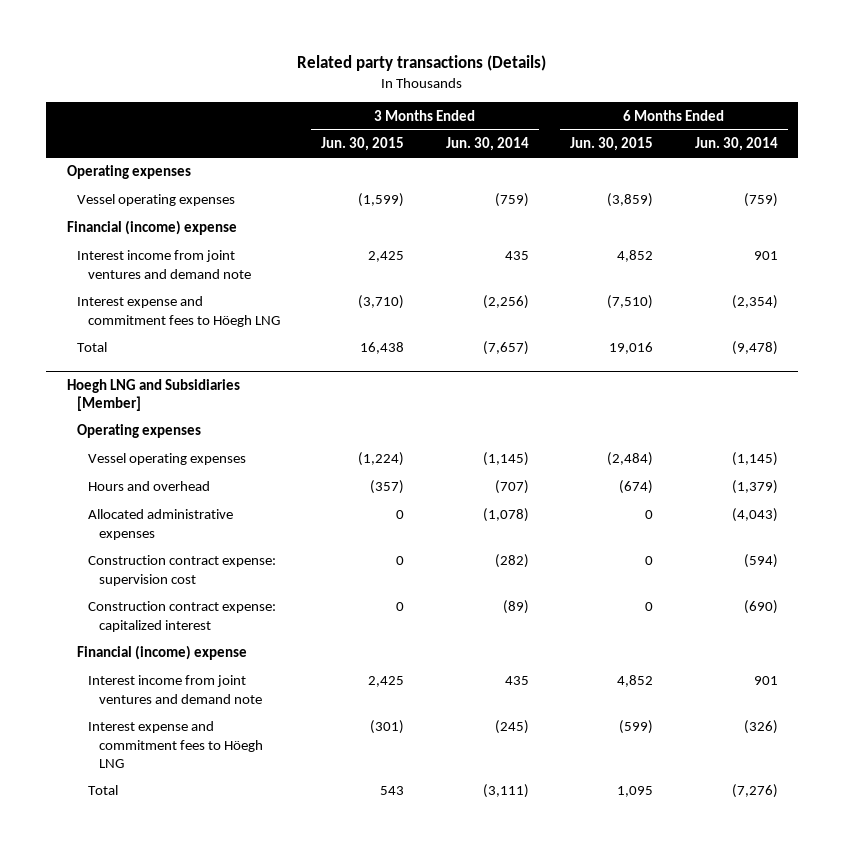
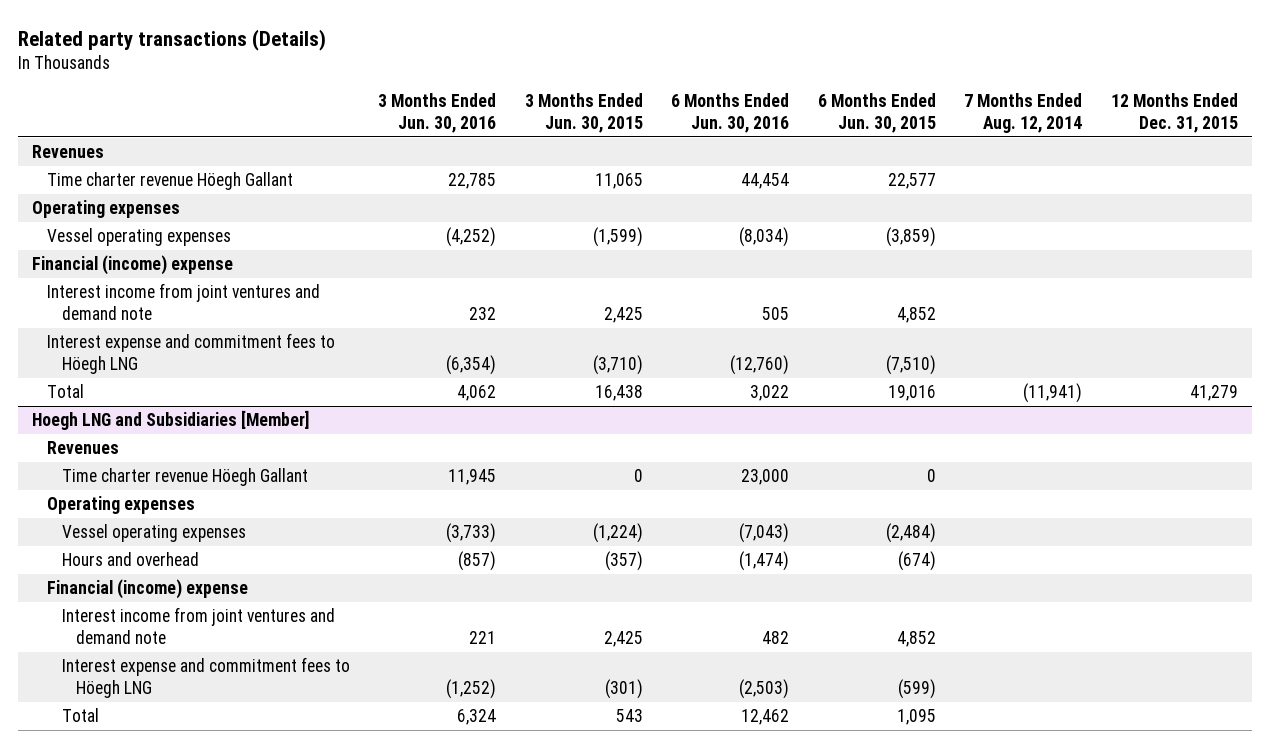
- | 3 Months Ended Jun. 30, 2015 | 3 Months Ended Jun. 30, 2014 | 6 Months Ended Jun. 30, 2015 | 6 Months Ended Jun. 30, 2014
+ | 3 Months Ended Jun. 30, 2016 | 3 Months Ended Jun. 30, 2015 | 6 Months Ended Jun. 30, 2016 | 6 Months Ended Jun. 30, 2015 | 7 Months Ended Aug. 12, 2014 | 12 Months Ended Dec. 31, 2015
+ Revenues
+ Time charter revenue Höegh Gallant | 22,785 | 11,065 | 44,454 | 22,577 | |
@ Hoegh LNG and Subsidiaries [Member]
+ Revenues
+ Time charter revenue Höegh Gallant | 11,945 | 0 | 23,000 | 0 | |
- Allocated administrative expenses | 0 | (1,078) | 0 | (4,043)
- Construction contract expense: supervision cost | 0 | (282) | 0 | (594)
- Construction contract expense: capitalized interest | 0 | (89) | 0 | (690)

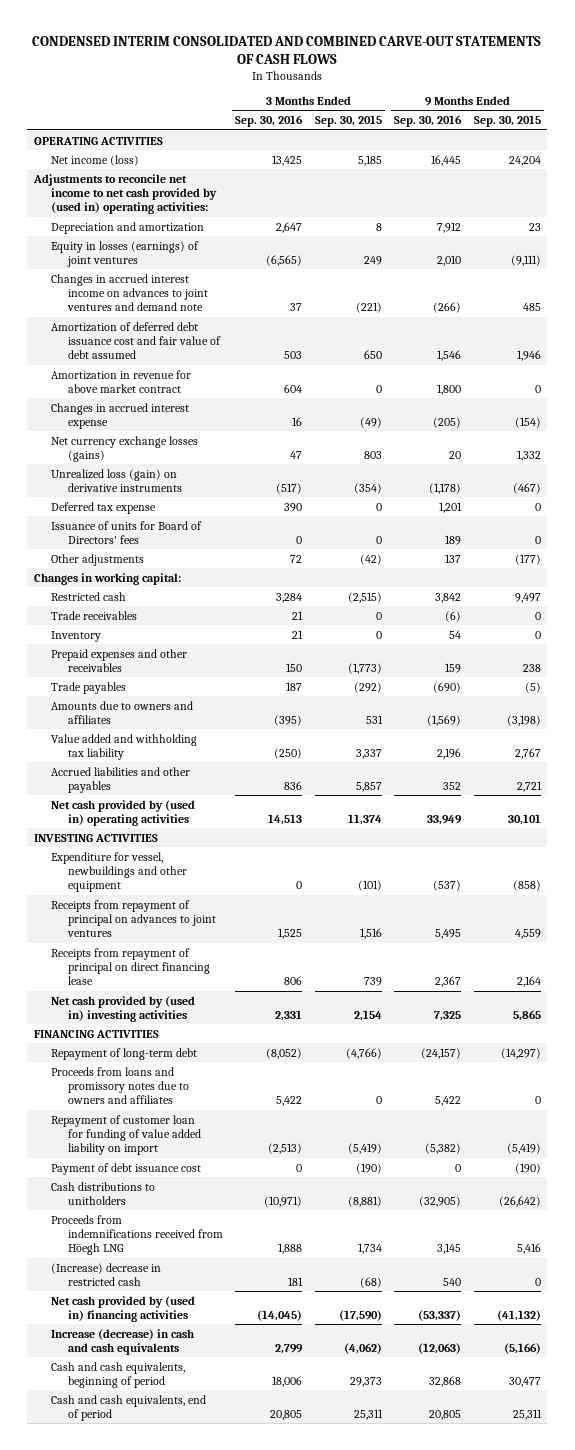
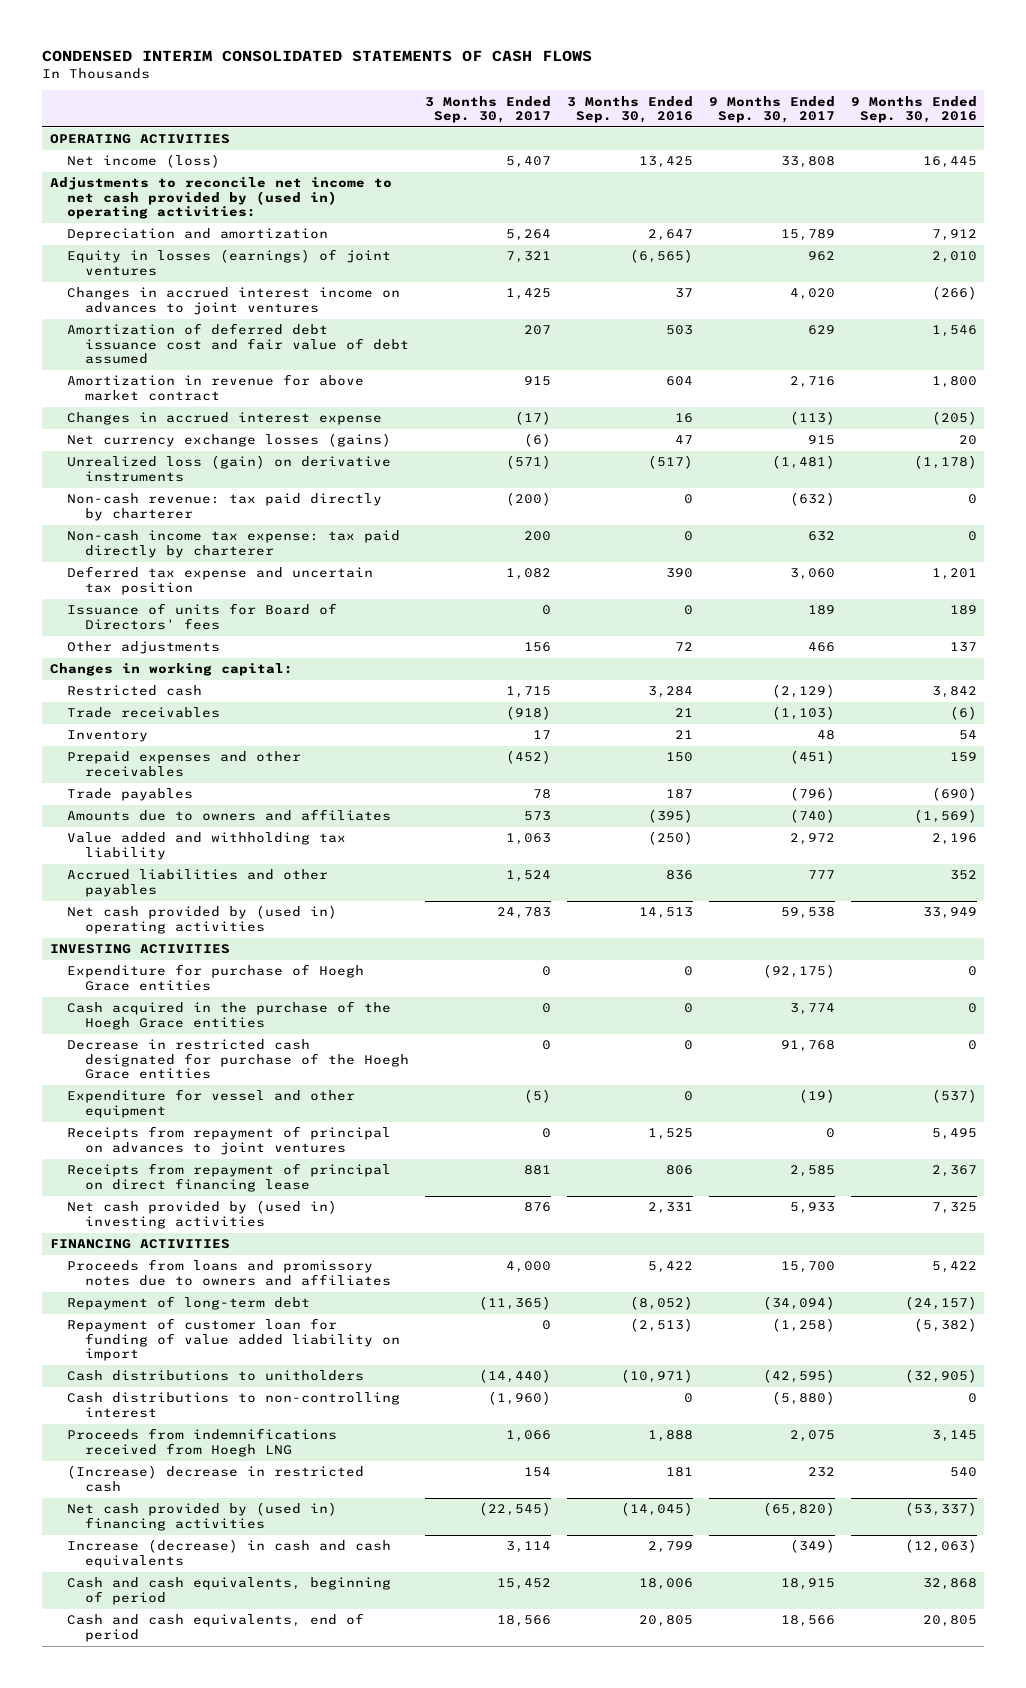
- CONDENSED INTERIM CONSOLIDATED AND COMBINED CARVE-OUT STATEMENTS OF CASH FLOWS
+ CONDENSED INTERIM CONSOLIDATED STATEMENTS OF CASH FLOWS
- | 3 Months Ended Sep. 30, 2016 | 3 Months Ended Sep. 30, 2015 | 9 Months Ended Sep. 30, 2016 | 9 Months Ended Sep. 30, 2015
+ | 3 Months Ended Sep. 30, 2017 | 3 Months Ended Sep. 30, 2016 | 9 Months Ended Sep. 30, 2017 | 9 Months Ended Sep. 30, 2016
- Changes in accrued interest income on advances to joint ventures and demand note | 37 | (221) | (266) | 485
+ Changes in accrued interest income on advances to joint ventures | 1,425 | 37 | 4,020 | (266)
- Deferred tax expense | 390 | 0 | 1,201 | 0
+ Non-cash revenue: tax paid directly by charterer | (200) | 0 | (632) | 0
+ Non-cash income tax expense: tax paid directly by charterer | 200 | 0 | 632 | 0
+ Deferred tax expense and uncertain tax position | 1,082 | 390 | 3,060 | 1,201
- Expenditure for vessel, newbuildings and other equipment | 0 | (101) | (537) | (858)
+ Expenditure for purchase of Hoegh Grace entities | 0 | 0 | (92,175) | 0
+ Cash acquired in the purchase of the Hoegh Grace entities | 0 | 0 | 3,774 | 0
+ Decrease in restricted cash designated for purchase of the Hoegh Grace entities | 0 | 0 | 91,768 | 0
+ Expenditure for vessel and other equipment | (5) | 0 | (19) | (537)
moved down: Repayment of long-term debt | (11,365) | (8,052) | (34,094) | (24,157)
- Payment of debt issuance cost | 0 | (190) | 0 | (190)
- Proceeds from indemnifications received from Höegh LNG | 1,888 | 1,734 | 3,145 | 5,416
+ Cash distributions to non-controlling interest | (1,960) | 0 | (5,880) | 0
+ Proceeds from indemnifications received from Hoegh LNG | 1,066 | 1,888 | 2,075 | 3,145

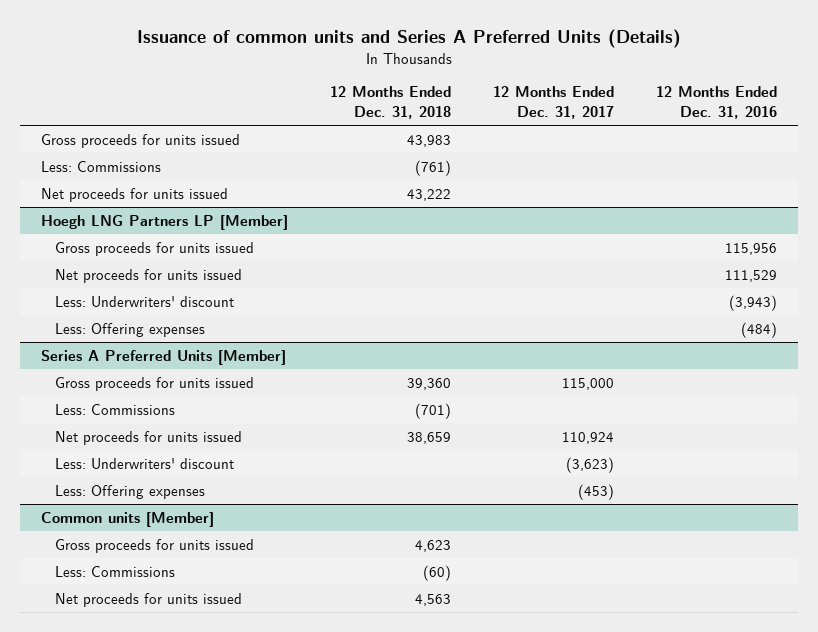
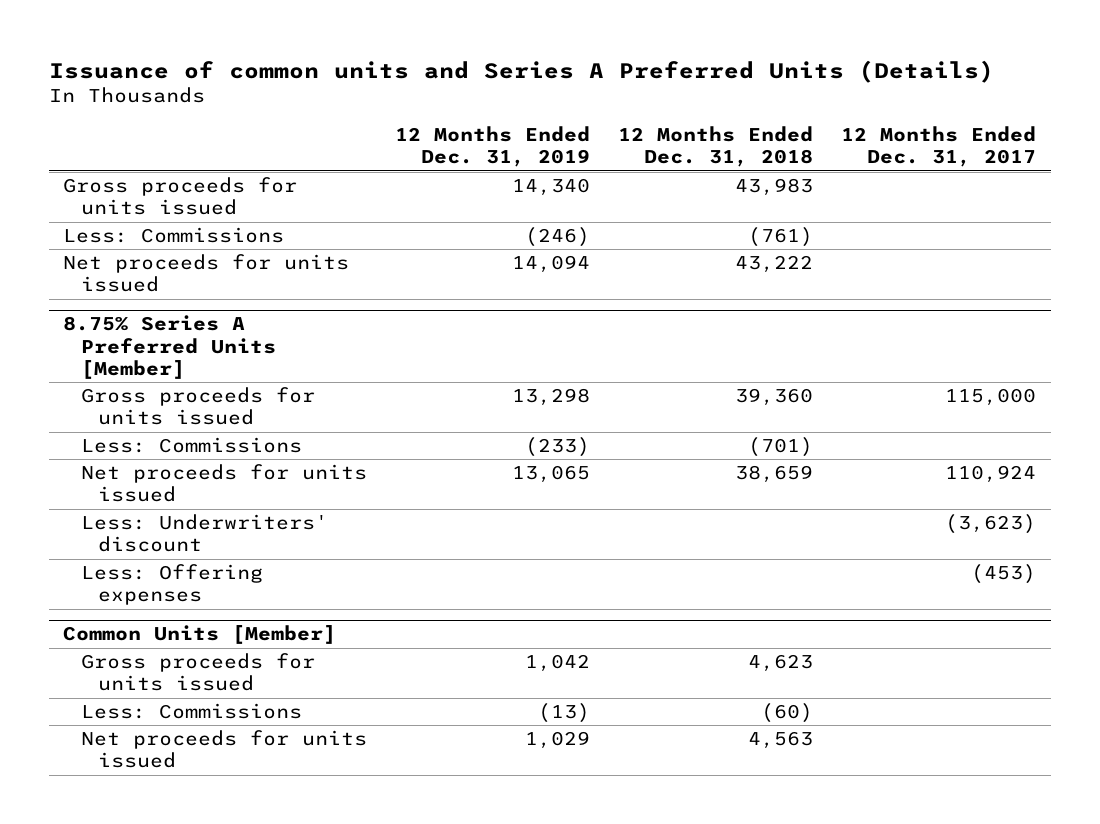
- | 12 Months Ended Dec. 31, 2018 | 12 Months Ended Dec. 31, 2017 | 12 Months Ended Dec. 31, 2016
+ | 12 Months Ended Dec. 31, 2019 | 12 Months Ended Dec. 31, 2018 | 12 Months Ended Dec. 31, 2017
- Hoegh LNG Partners LP [Member]
- Gross proceeds for units issued | | | 115,956
- Net proceeds for units issued | | | 111,529
- Less: Underwriters' discount | | | (3,943)
- Less: Offering expenses | | | (484)
- Series A Preferred Units [Member]
+ 8.75% Series A Preferred Units [Member]
- Common units [Member]
+ Common Units [Member]

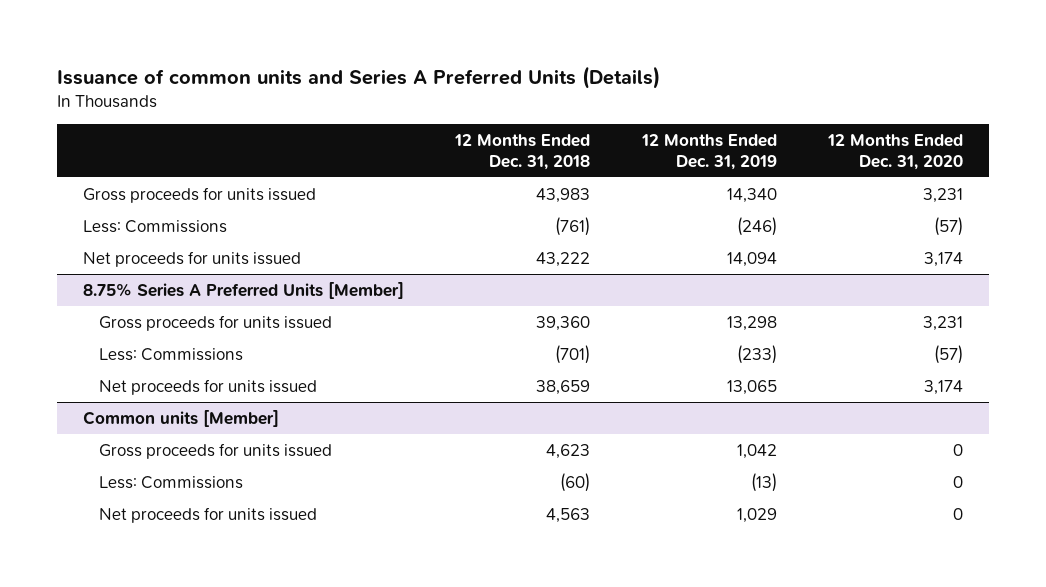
- | 12 Months Ended Dec. 31, 2019 | 12 Months Ended Dec. 31, 2018 | 12 Months Ended Dec. 31, 2017
+ | 12 Months Ended Dec. 31, 2018 | 12 Months Ended Dec. 31, 2019 | 12 Months Ended Dec. 31, 2020
@ 8.75% Series A Preferred Units [Member]
- Less: Underwriters' discount | | | (3,623)
- Less: Offering expenses | | | (453)
- Common Units [Member]
+ Common units [Member]

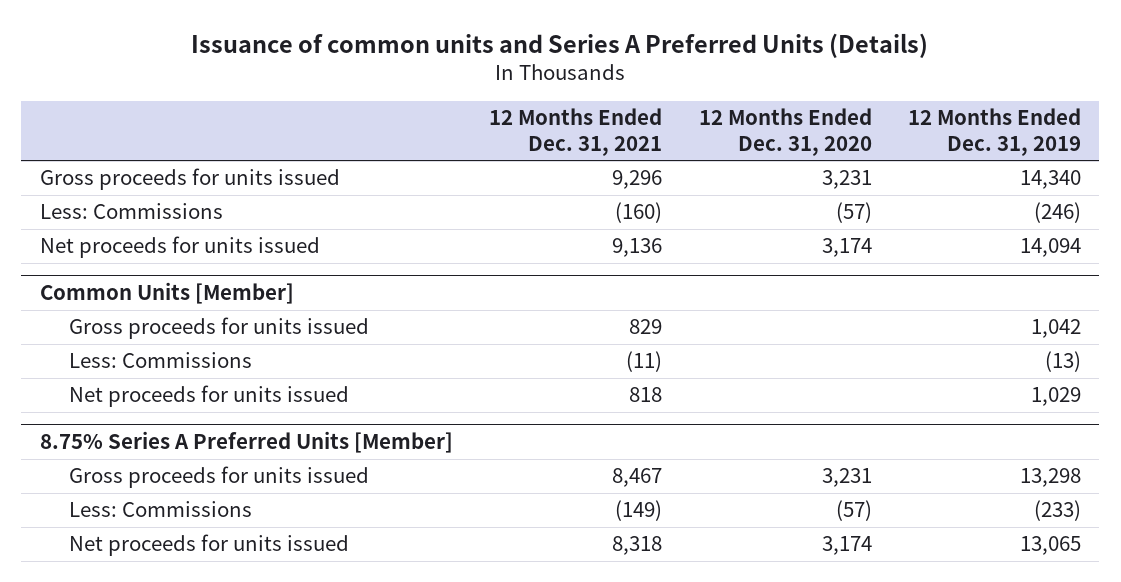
- | 12 Months Ended Dec. 31, 2018 | 12 Months Ended Dec. 31, 2019 | 12 Months Ended Dec. 31, 2020
+ | 12 Months Ended Dec. 31, 2021 | 12 Months Ended Dec. 31, 2020 | 12 Months Ended Dec. 31, 2019
+ Common Units [Member]
+ Gross proceeds for units issued | 829 | | 1,042
+ Less: Commissions | (11) | | (13)
+ Net proceeds for units issued | 818 | | 1,029
- Common units [Member]
- Gross proceeds for units issued | 4,623 | 1,042 | 0
- Less: Commissions | (60) | (13) | 0
- Net proceeds for units issued | 4,563 | 1,029 | 0

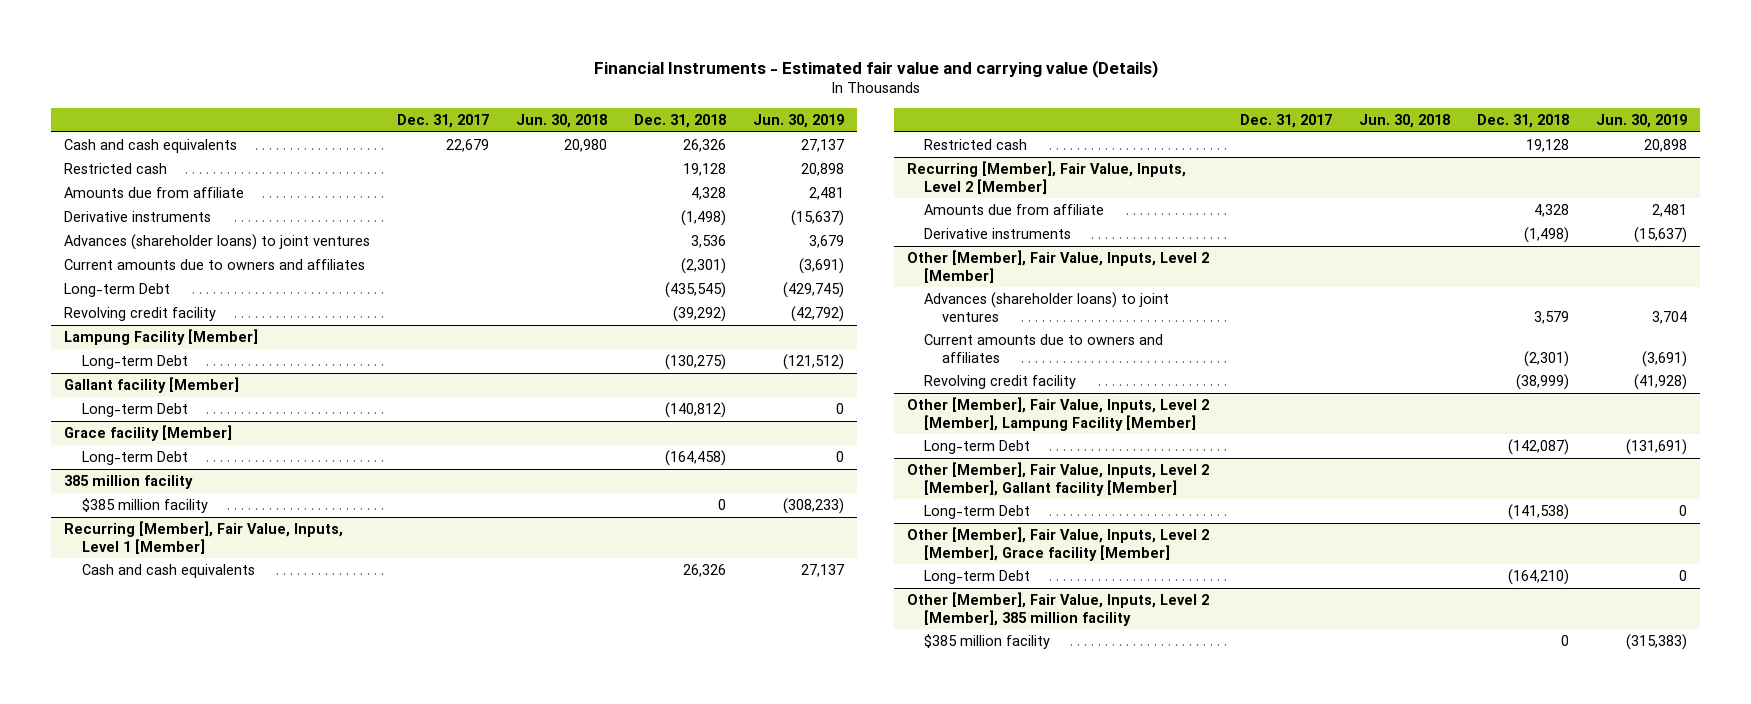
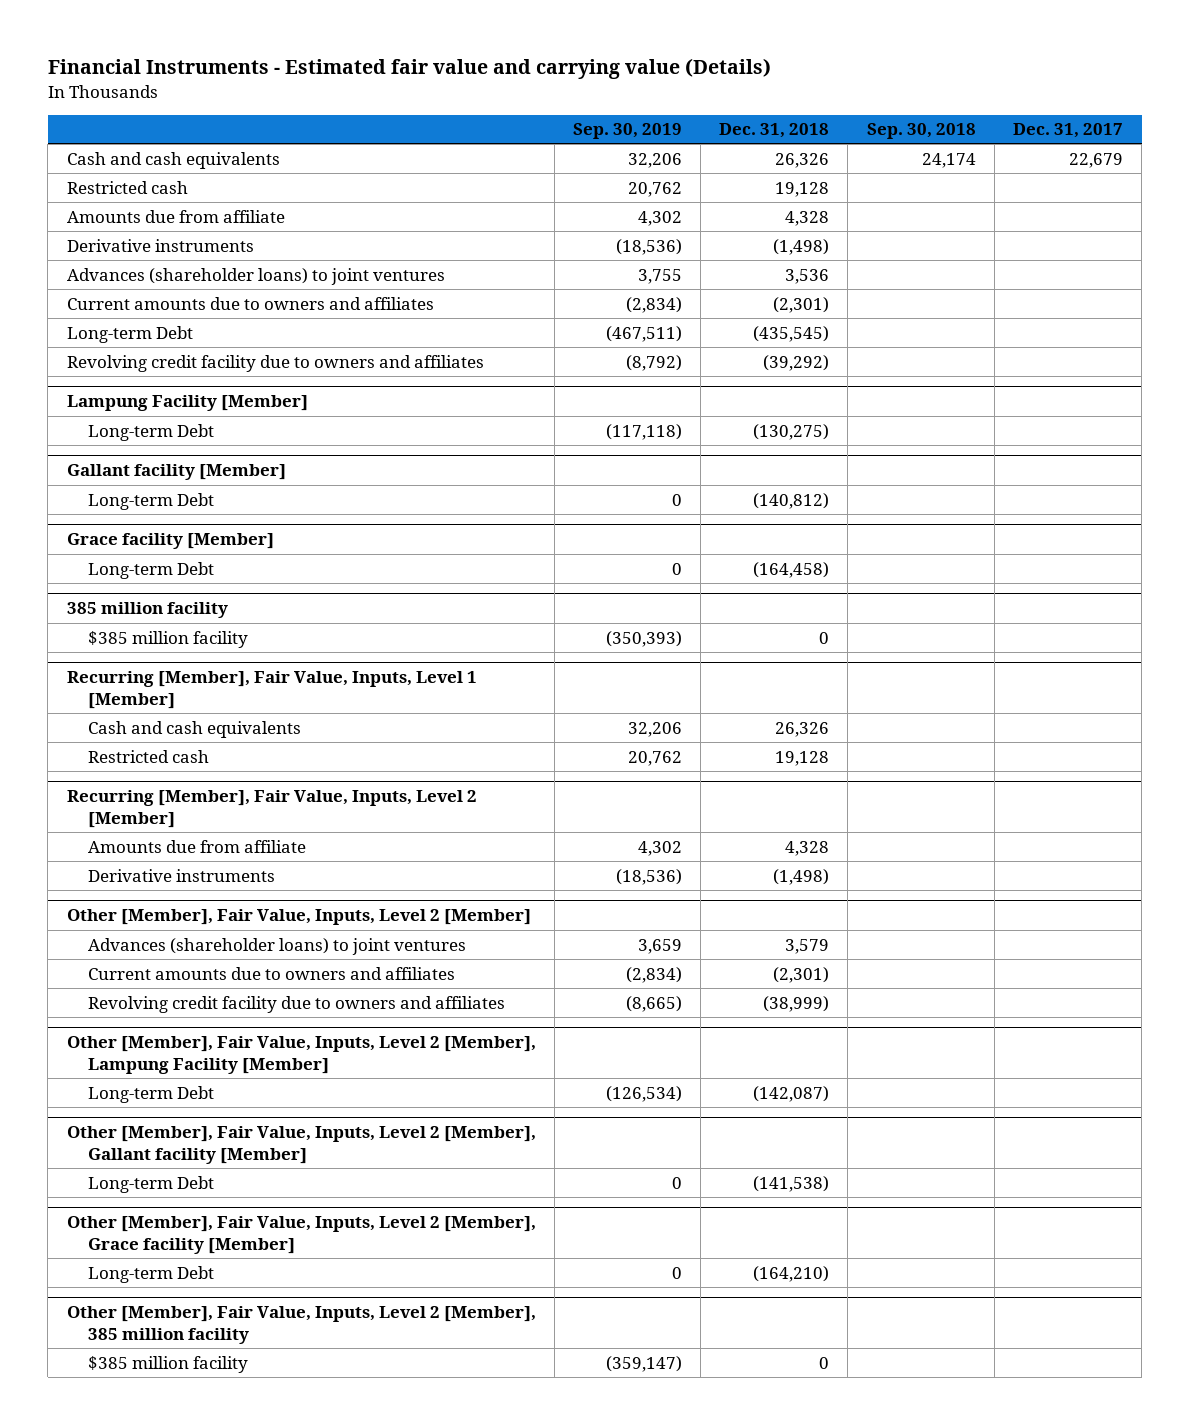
- | Dec. 31, 2017 | Jun. 30, 2018 | Dec. 31, 2018 | Jun. 30, 2019
+ | Sep. 30, 2019 | Dec. 31, 2018 | Sep. 30, 2018 | Dec. 31, 2017
- Revolving credit facility | | | (39,292) | (42,792)
+ Revolving credit facility due to owners and affiliates | (8,792) | (39,292) | |
@ Other [Member], Fair Value, Inputs, Level 2 [Member]
- Revolving credit facility | | | (38,999) | (41,928)
+ Revolving credit facility due to owners and affiliates | (8,665) | (38,999) | |

